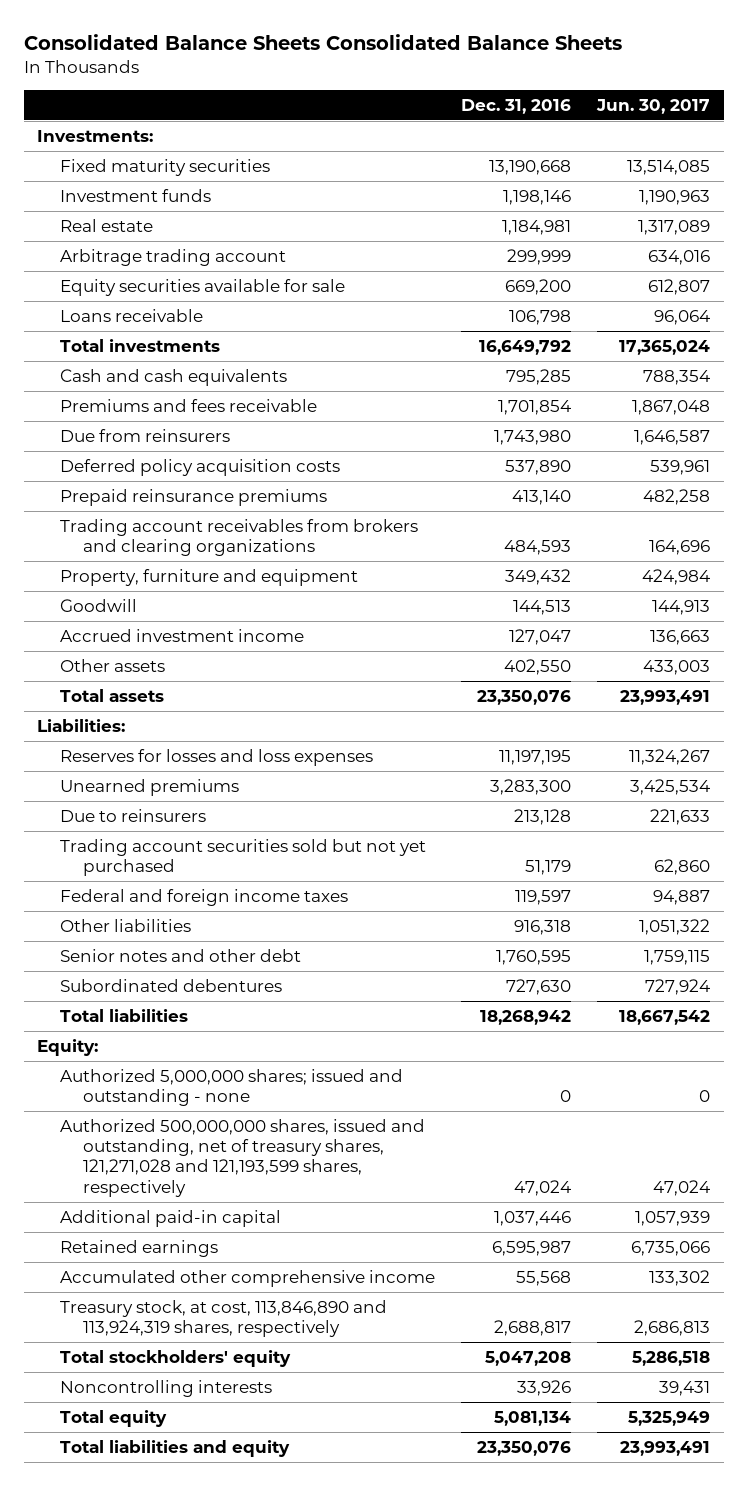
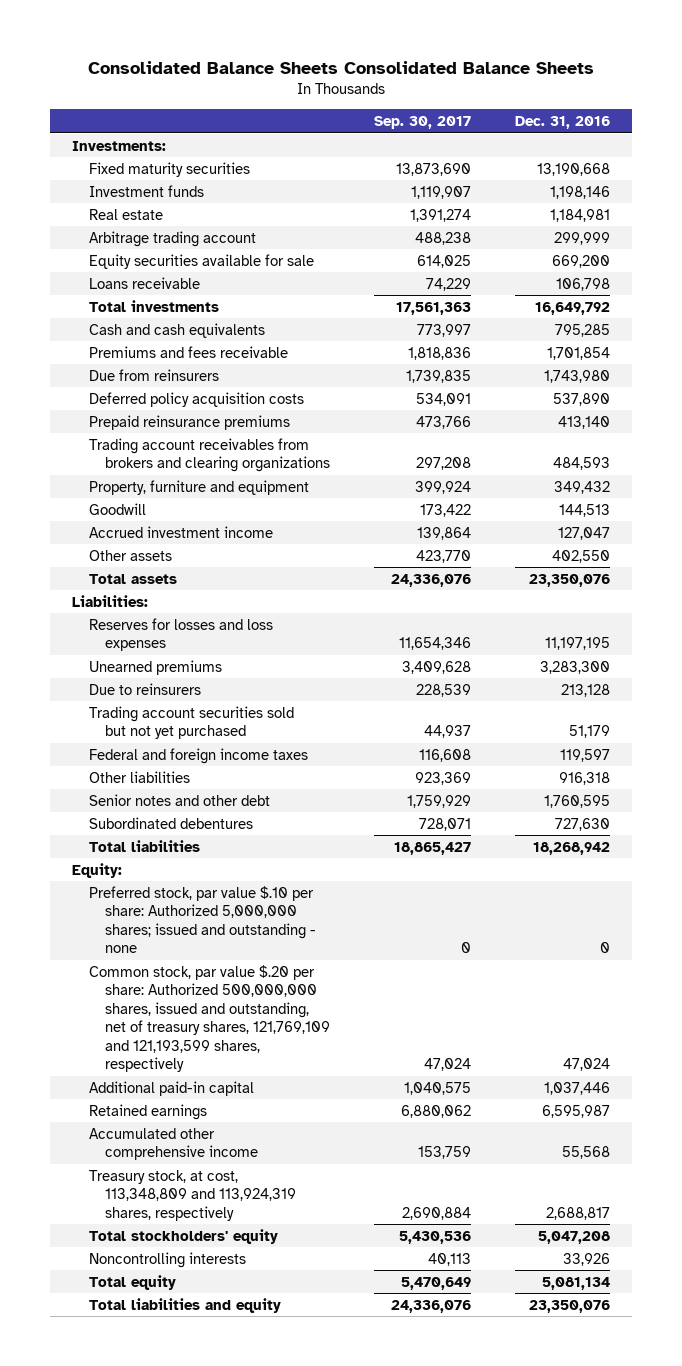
- | Dec. 31, 2016 | Jun. 30, 2017
+ | Sep. 30, 2017 | Dec. 31, 2016
- Authorized 5,000,000 shares; issued and outstanding - none | 0 | 0
- Authorized 500,000,000 shares, issued and outstanding, net of treasury shares, 121,271,028 and 121,193,599 shares, respectively | 47,024 | 47,024
+ Preferred stock, par value $.10 per share: Authorized 5,000,000 shares; issued and outstanding - none | 0 | 0
+ Common stock, par value $.20 per share: Authorized 500,000,000 shares, issued and outstanding, net of treasury shares, 121,769,109 and 121,193,599 shares, respectively | 47,024 | 47,024
- Treasury stock, at cost, 113,846,890 and 113,924,319 shares, respectively | 2,688,817 | 2,686,813
+ Treasury stock, at cost, 113,348,809 and 113,924,319 shares, respectively | 2,690,884 | 2,688,817

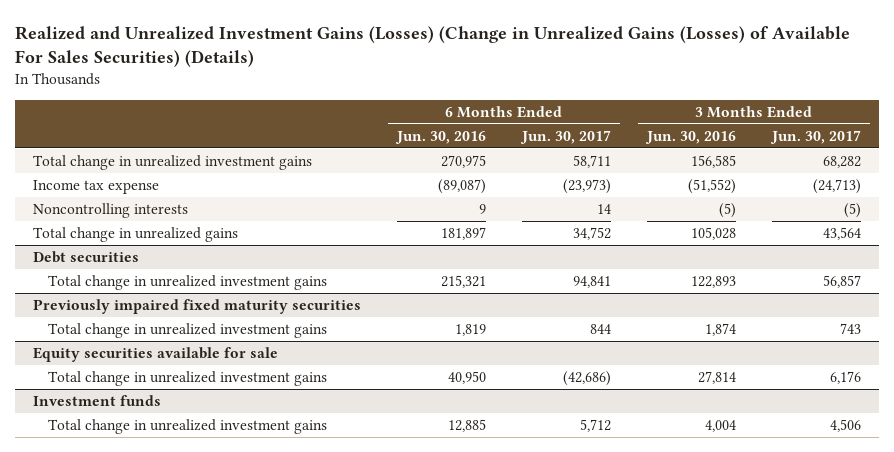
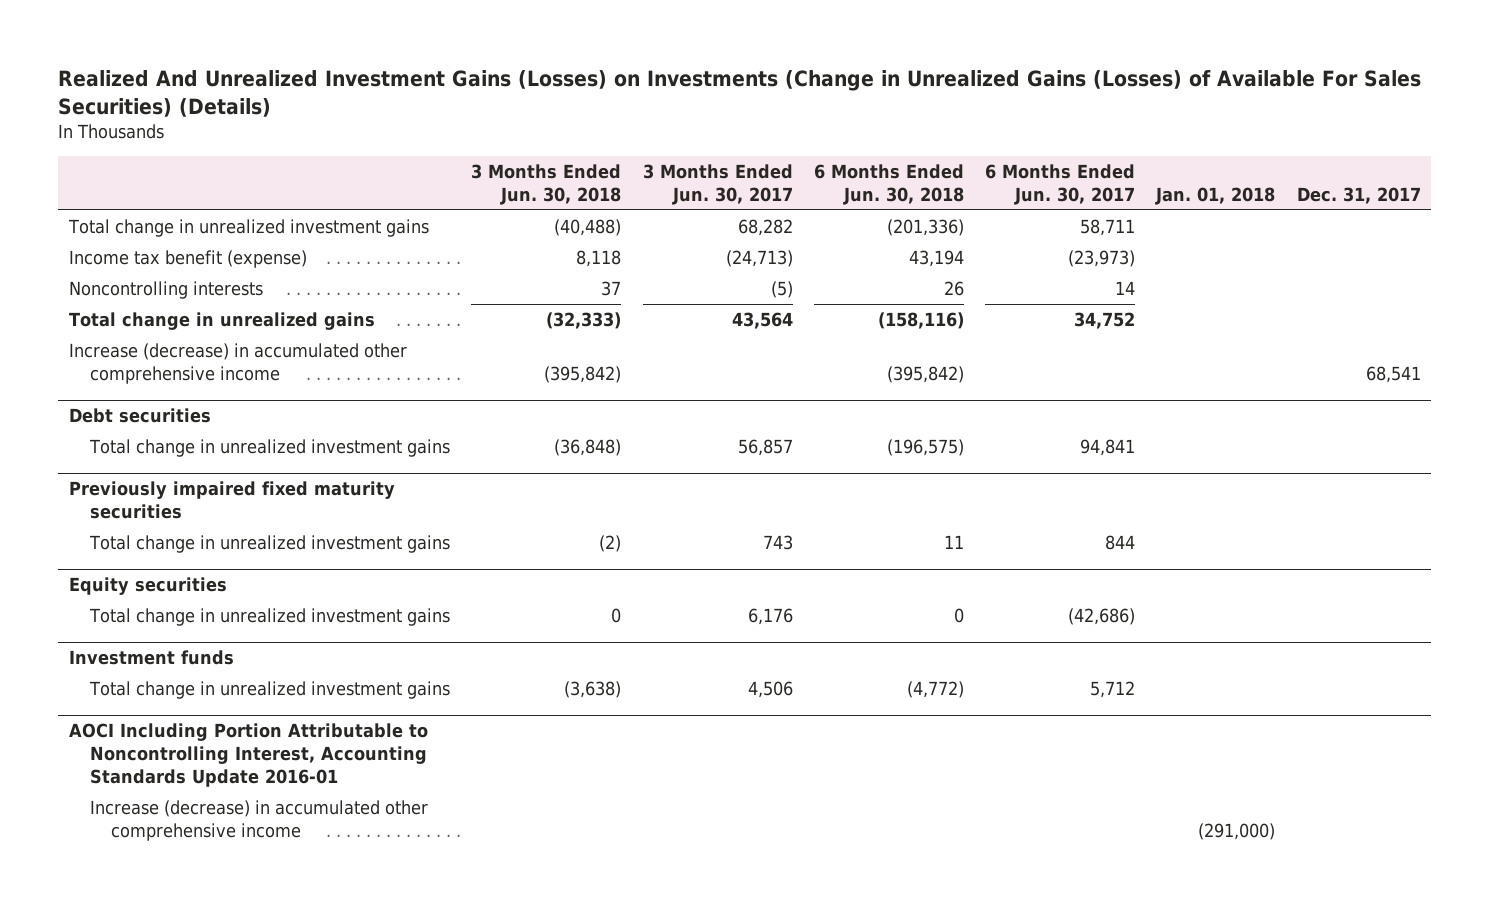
- Realized and Unrealized Investment Gains (Losses) (Change in Unrealized Gains (Losses) of Available For Sales Securities) (Details)
+ Realized And Unrealized Investment Gains (Losses) on Investments (Change in Unrealized Gains (Losses) of Available For Sales Securities) (Details)
- | 6 Months Ended Jun. 30, 2016 | 6 Months Ended Jun. 30, 2017 | 3 Months Ended Jun. 30, 2016 | 3 Months Ended Jun. 30, 2017
+ | 3 Months Ended Jun. 30, 2018 | 3 Months Ended Jun. 30, 2017 | 6 Months Ended Jun. 30, 2018 | 6 Months Ended Jun. 30, 2017 | Jan. 01, 2018 | Dec. 31, 2017
- Income tax expense | (89,087) | (23,973) | (51,552) | (24,713)
+ Income tax benefit (expense) | 8,118 | (24,713) | 43,194 | (23,973) | |
+ Increase (decrease) in accumulated other comprehensive income | (395,842) | | (395,842) | | | 68,541
- Equity securities available for sale
+ Equity securities
+ AOCI Including Portion Attributable to Noncontrolling Interest, Accounting Standards Update 2016-01
+ Increase (decrease) in accumulated other comprehensive income | | | | | (291,000) |

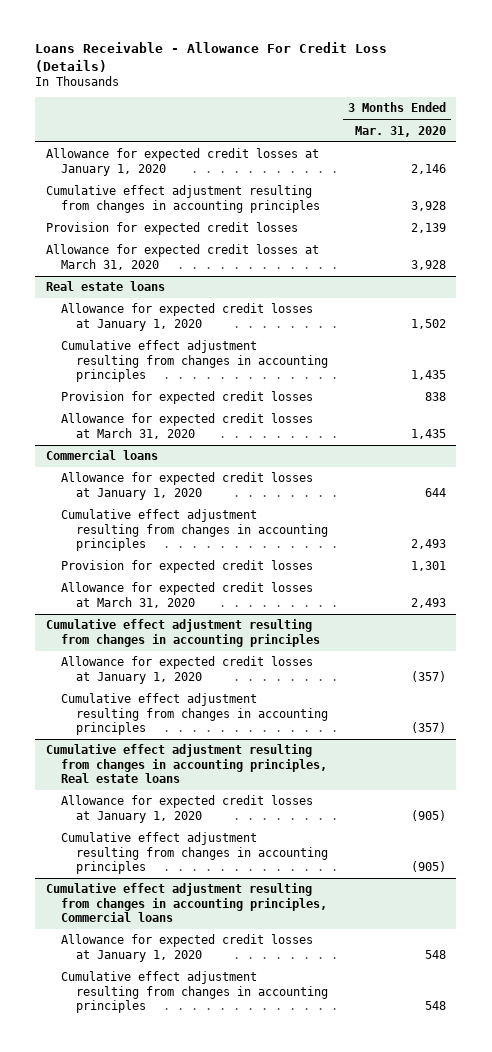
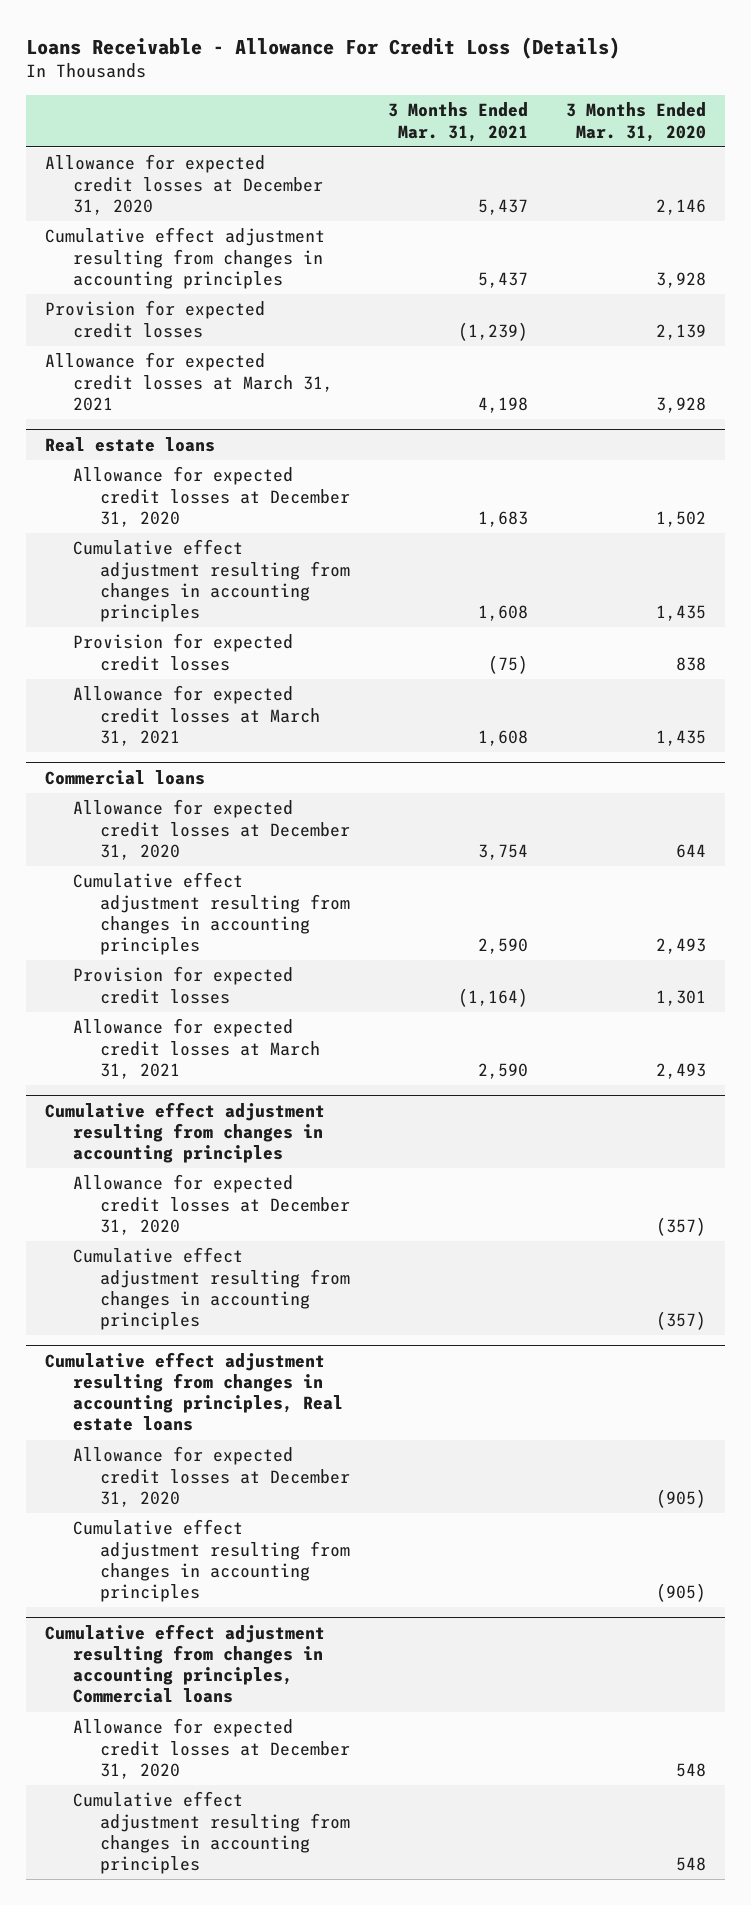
- | 3 Months Ended Mar. 31, 2020
+ | 3 Months Ended Mar. 31, 2021 | 3 Months Ended Mar. 31, 2020
- Allowance for expected credit losses at January 1, 2020 | 2,146
+ Allowance for expected credit losses at December 31, 2020 | 5,437 | 2,146
- Allowance for expected credit losses at March 31, 2020 | 3,928
+ Allowance for expected credit losses at March 31, 2021 | 4,198 | 3,928
@ Real estate loans
- Allowance for expected credit losses at January 1, 2020 | 1,502
+ Allowance for expected credit losses at December 31, 2020 | 1,683 | 1,502
- Allowance for expected credit losses at March 31, 2020 | 1,435
+ Allowance for expected credit losses at March 31, 2021 | 1,608 | 1,435
@ Commercial loans
- Allowance for expected credit losses at January 1, 2020 | 644
+ Allowance for expected credit losses at December 31, 2020 | 3,754 | 644
- Allowance for expected credit losses at March 31, 2020 | 2,493
+ Allowance for expected credit losses at March 31, 2021 | 2,590 | 2,493
@ Cumulative effect adjustment resulting from changes in accounting principles
- Allowance for expected credit losses at January 1, 2020 | (357)
+ Allowance for expected credit losses at December 31, 2020 | | (357)
@ Cumulative effect adjustment resulting from changes in accounting principles, Real estate loans
- Allowance for expected credit losses at January 1, 2020 | (905)
+ Allowance for expected credit losses at December 31, 2020 | | (905)
@ Cumulative effect adjustment resulting from changes in accounting principles, Commercial loans
- Allowance for expected credit losses at January 1, 2020 | 548
+ Allowance for expected credit losses at December 31, 2020 | | 548

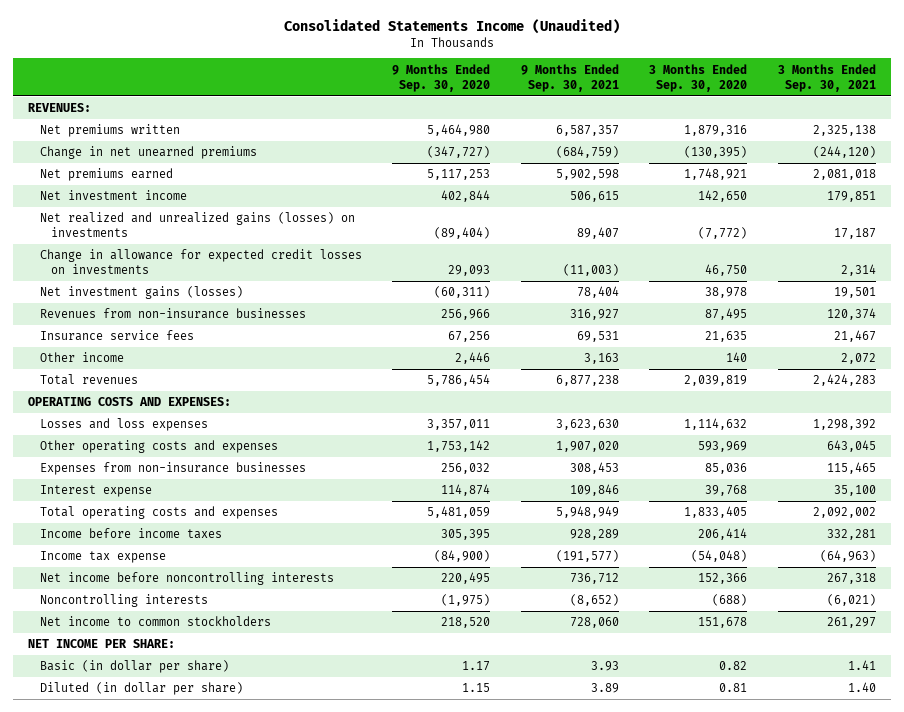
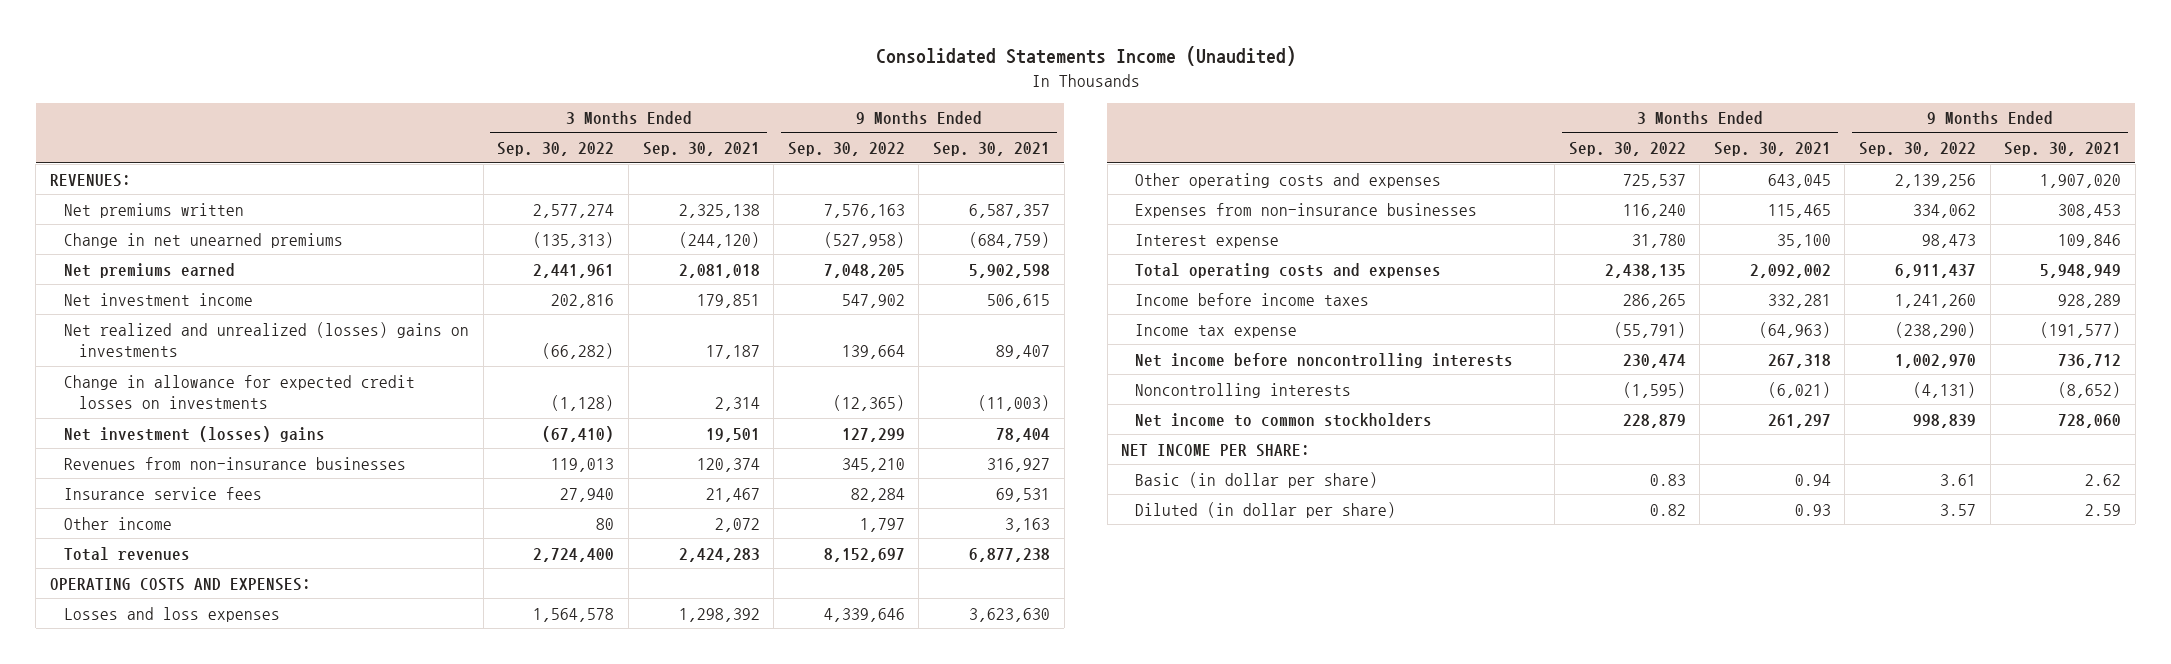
- | 9 Months Ended Sep. 30, 2020 | 9 Months Ended Sep. 30, 2021 | 3 Months Ended Sep. 30, 2020 | 3 Months Ended Sep. 30, 2021
+ | 3 Months Ended Sep. 30, 2022 | 3 Months Ended Sep. 30, 2021 | 9 Months Ended Sep. 30, 2022 | 9 Months Ended Sep. 30, 2021
- Net realized and unrealized gains (losses) on investments | (89,404) | 89,407 | (7,772) | 17,187
+ Net realized and unrealized (losses) gains on investments | (66,282) | 17,187 | 139,664 | 89,407
- Net investment gains (losses) | (60,311) | 78,404 | 38,978 | 19,501
+ Net investment (losses) gains | (67,410) | 19,501 | 127,299 | 78,404
- Basic (in dollar per share) | 1.17 | 3.93 | 0.82 | 1.41
- Diluted (in dollar per share) | 1.15 | 3.89 | 0.81 | 1.40
+ Basic (in dollar per share) | 0.83 | 0.94 | 3.61 | 2.62
+ Diluted (in dollar per share) | 0.82 | 0.93 | 3.57 | 2.59

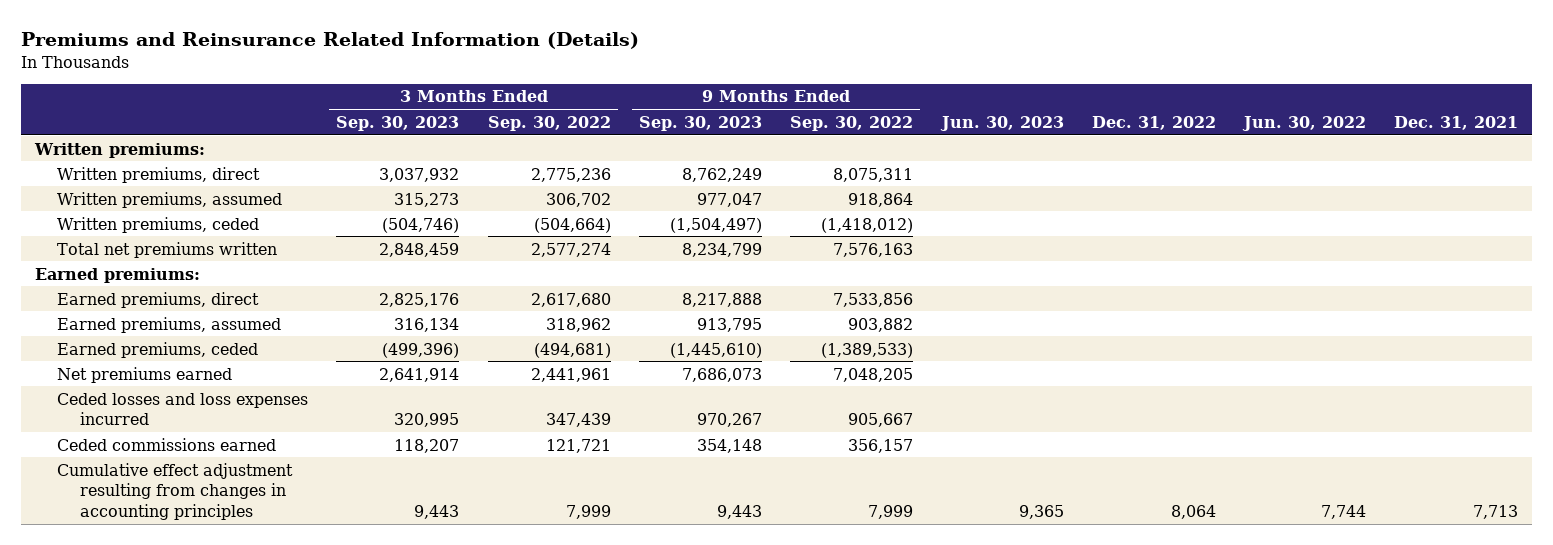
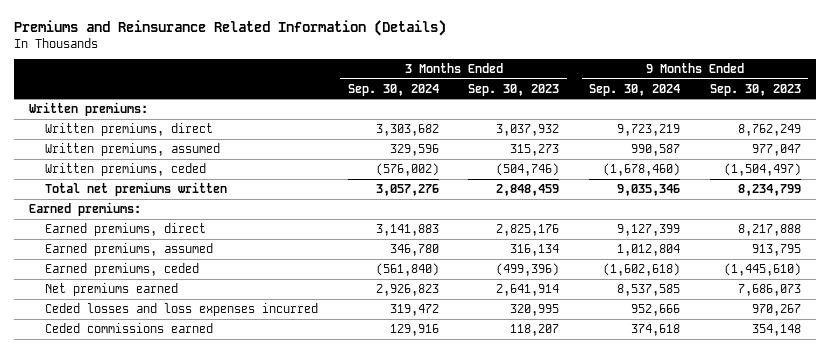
- | 3 Months Ended Sep. 30, 2023 | 3 Months Ended Sep. 30, 2022 | 9 Months Ended Sep. 30, 2023 | 9 Months Ended Sep. 30, 2022 | Jun. 30, 2023 | Dec. 31, 2022 | Jun. 30, 2022 | Dec. 31, 2021
+ | 3 Months Ended Sep. 30, 2024 | 3 Months Ended Sep. 30, 2023 | 9 Months Ended Sep. 30, 2024 | 9 Months Ended Sep. 30, 2023
- Cumulative effect adjustment resulting from changes in accounting principles | 9,443 | 7,999 | 9,443 | 7,999 | 9,365 | 8,064 | 7,744 | 7,713

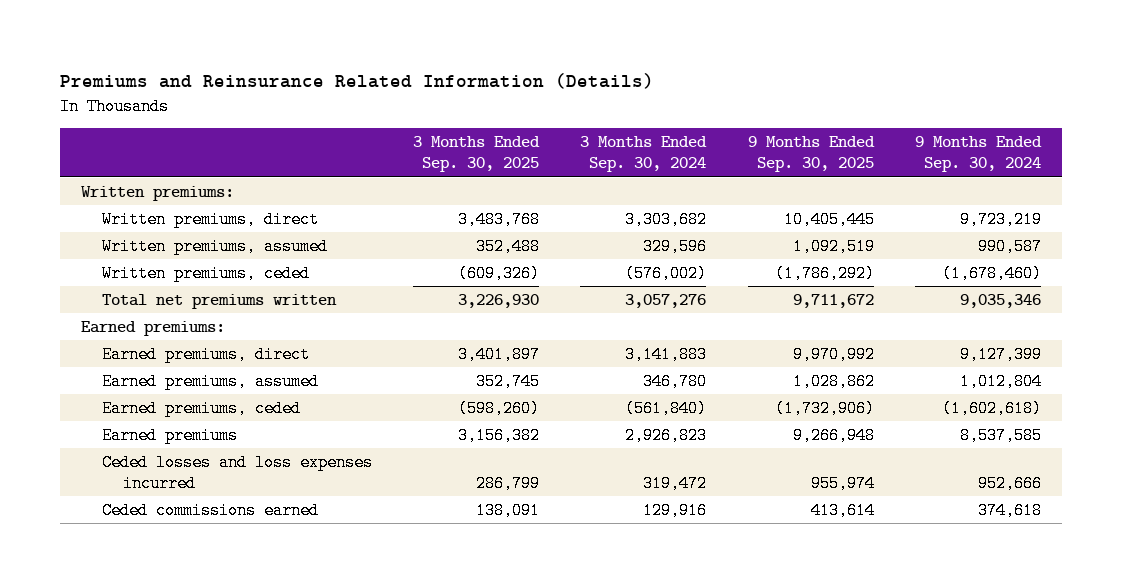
- | 3 Months Ended Sep. 30, 2024 | 3 Months Ended Sep. 30, 2023 | 9 Months Ended Sep. 30, 2024 | 9 Months Ended Sep. 30, 2023
+ | 3 Months Ended Sep. 30, 2025 | 3 Months Ended Sep. 30, 2024 | 9 Months Ended Sep. 30, 2025 | 9 Months Ended Sep. 30, 2024
- Net premiums earned | 2,926,823 | 2,641,914 | 8,537,585 | 7,686,073
+ Earned premiums | 3,156,382 | 2,926,823 | 9,266,948 | 8,537,585

